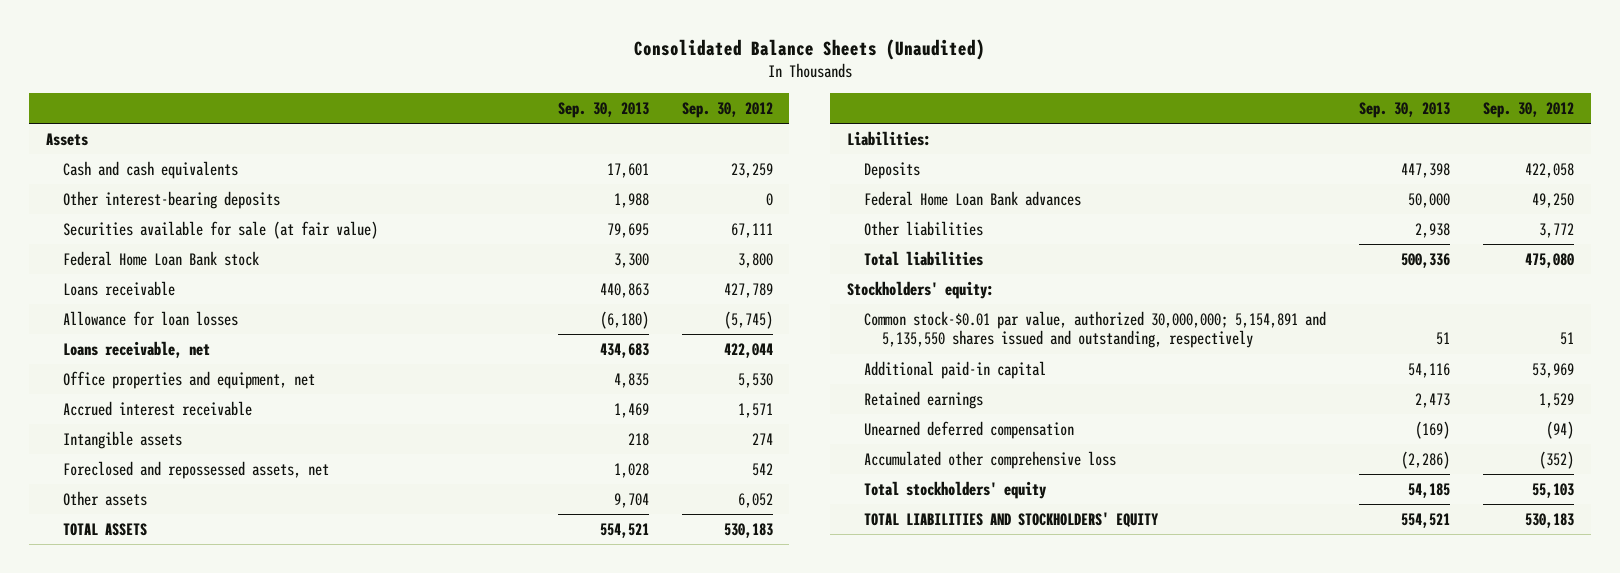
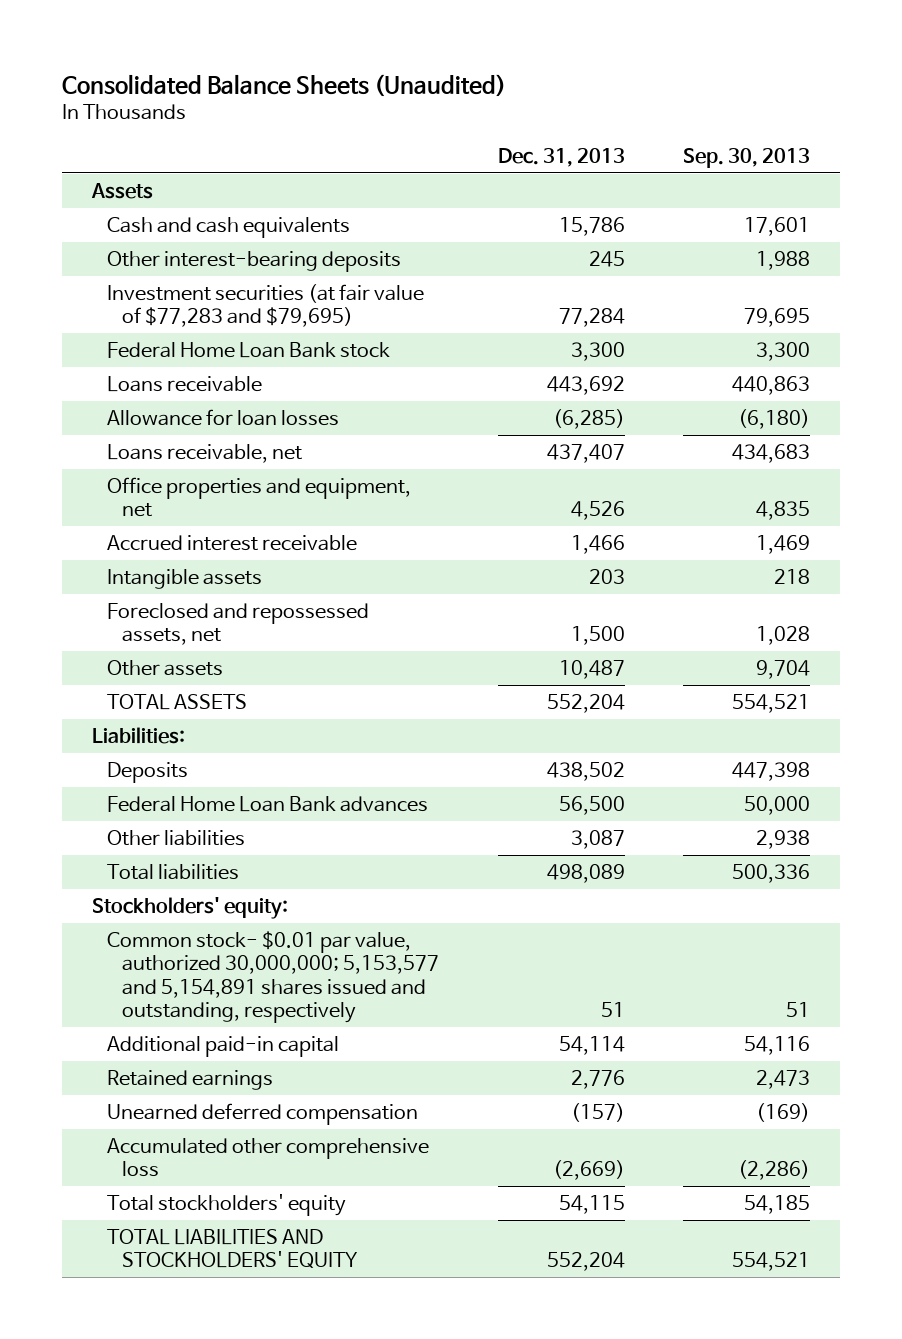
- | Sep. 30, 2013 | Sep. 30, 2012
+ | Dec. 31, 2013 | Sep. 30, 2013
- Securities available for sale (at fair value) | 79,695 | 67,111
+ Investment securities (at fair value of $77,283 and $79,695) | 77,284 | 79,695
- Common stock-$0.01 par value, authorized 30,000,000; 5,154,891 and 5,135,550 shares issued and outstanding, respectively | 51 | 51
+ Common stock- $0.01 par value, authorized 30,000,000; 5,153,577 and 5,154,891 shares issued and outstanding, respectively | 51 | 51

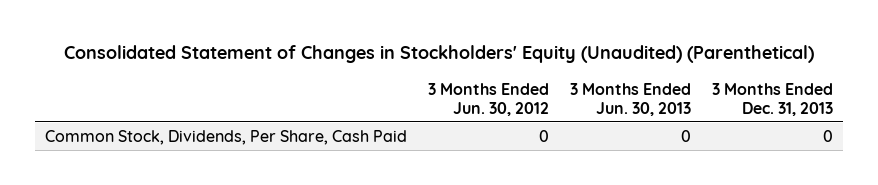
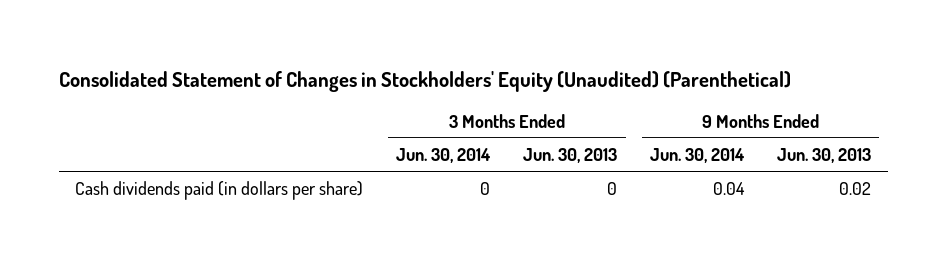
- | 3 Months Ended Jun. 30, 2012 | 3 Months Ended Jun. 30, 2013 | 3 Months Ended Dec. 31, 2013
+ | 3 Months Ended Jun. 30, 2014 | 3 Months Ended Jun. 30, 2013 | 9 Months Ended Jun. 30, 2014 | 9 Months Ended Jun. 30, 2013
- Common Stock, Dividends, Per Share, Cash Paid | 0 | 0 | 0
+ Cash dividends paid (in dollars per share) | 0 | 0 | 0.04 | 0.02

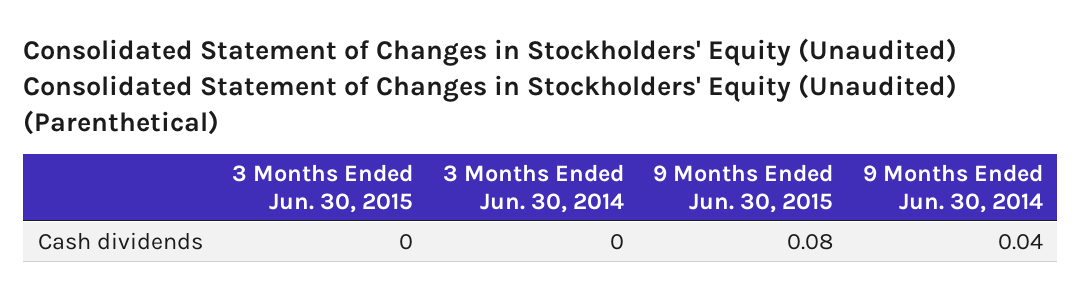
- Consolidated Statement of Changes in Stockholders' Equity (Unaudited) (Parenthetical)
+ Consolidated Statement of Changes in Stockholders' Equity (Unaudited) Consolidated Statement of Changes in Stockholders' Equity (Unaudited) (Parenthetical)
- | 3 Months Ended Jun. 30, 2014 | 3 Months Ended Jun. 30, 2013 | 9 Months Ended Jun. 30, 2014 | 9 Months Ended Jun. 30, 2013
+ | 3 Months Ended Jun. 30, 2015 | 3 Months Ended Jun. 30, 2014 | 9 Months Ended Jun. 30, 2015 | 9 Months Ended Jun. 30, 2014
- Cash dividends paid (in dollars per share) | 0 | 0 | 0.04 | 0.02
+ Cash dividends | 0 | 0 | 0.08 | 0.04

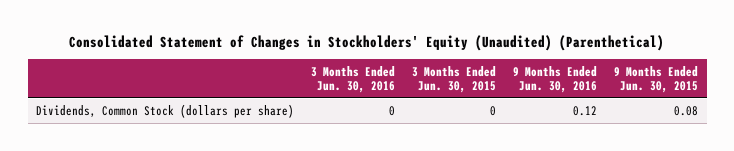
- Consolidated Statement of Changes in Stockholders' Equity (Unaudited) Consolidated Statement of Changes in Stockholders' Equity (Unaudited) (Parenthetical)
+ Consolidated Statement of Changes in Stockholders' Equity (Unaudited) (Parenthetical)
- | 3 Months Ended Jun. 30, 2015 | 3 Months Ended Jun. 30, 2014 | 9 Months Ended Jun. 30, 2015 | 9 Months Ended Jun. 30, 2014
+ | 3 Months Ended Jun. 30, 2016 | 3 Months Ended Jun. 30, 2015 | 9 Months Ended Jun. 30, 2016 | 9 Months Ended Jun. 30, 2015
- Cash dividends | 0 | 0 | 0.08 | 0.04
+ Dividends, Common Stock (dollars per share) | 0 | 0 | 0.12 | 0.08

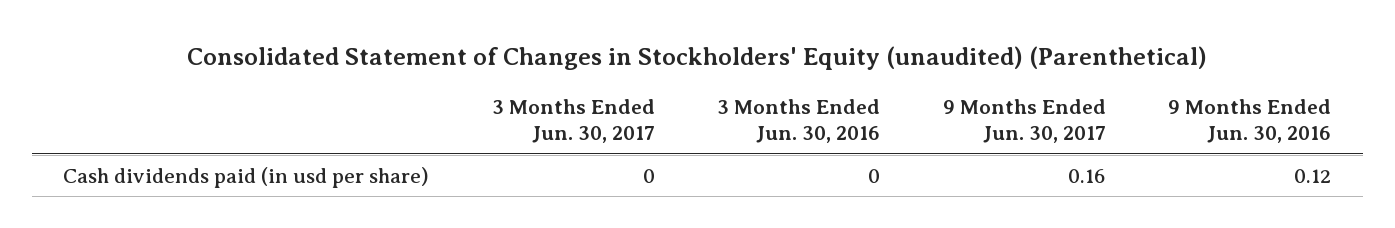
- Consolidated Statement of Changes in Stockholders' Equity (Unaudited) (Parenthetical)
+ Consolidated Statement of Changes in Stockholders' Equity (unaudited) (Parenthetical)
- | 3 Months Ended Jun. 30, 2016 | 3 Months Ended Jun. 30, 2015 | 9 Months Ended Jun. 30, 2016 | 9 Months Ended Jun. 30, 2015
+ | 3 Months Ended Jun. 30, 2017 | 3 Months Ended Jun. 30, 2016 | 9 Months Ended Jun. 30, 2017 | 9 Months Ended Jun. 30, 2016
- Dividends, Common Stock (dollars per share) | 0 | 0 | 0.12 | 0.08
+ Cash dividends paid (in usd per share) | 0 | 0 | 0.16 | 0.12

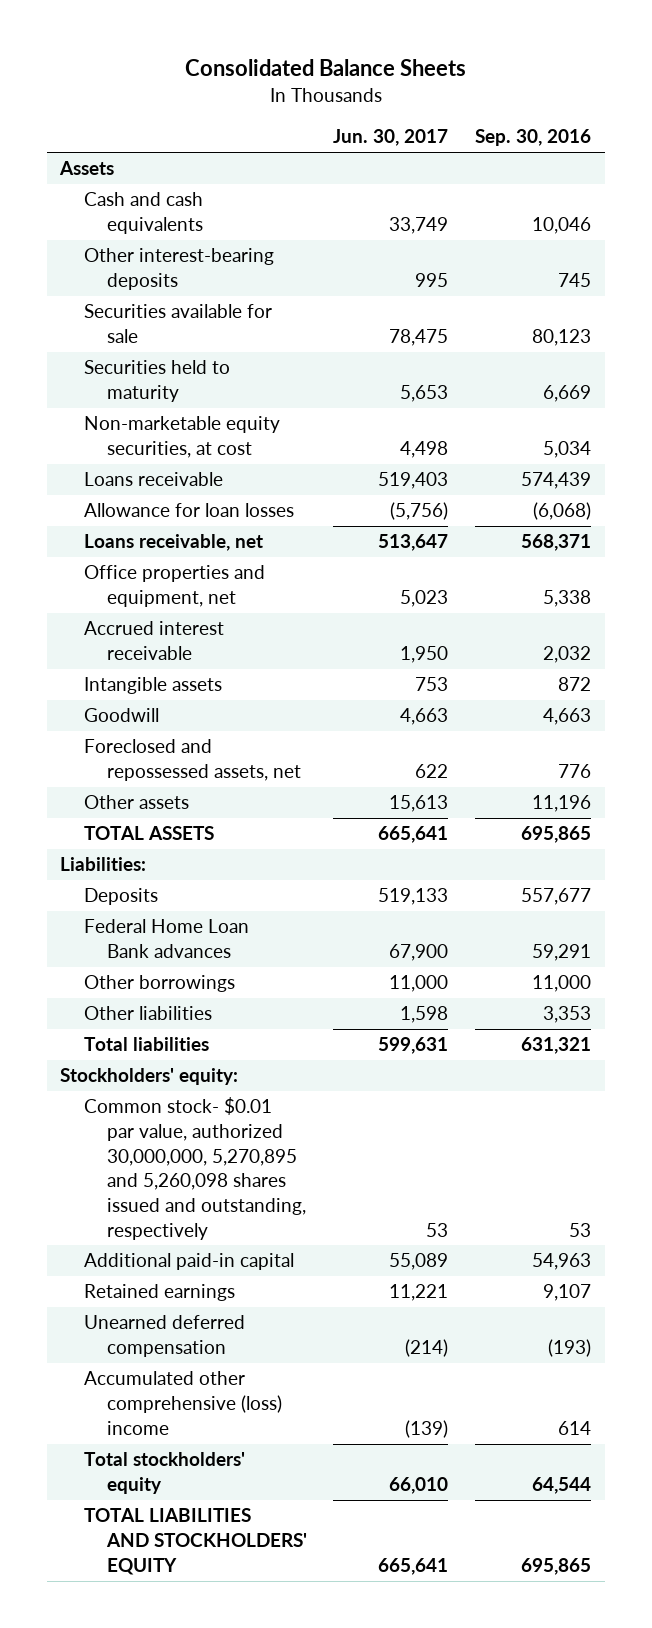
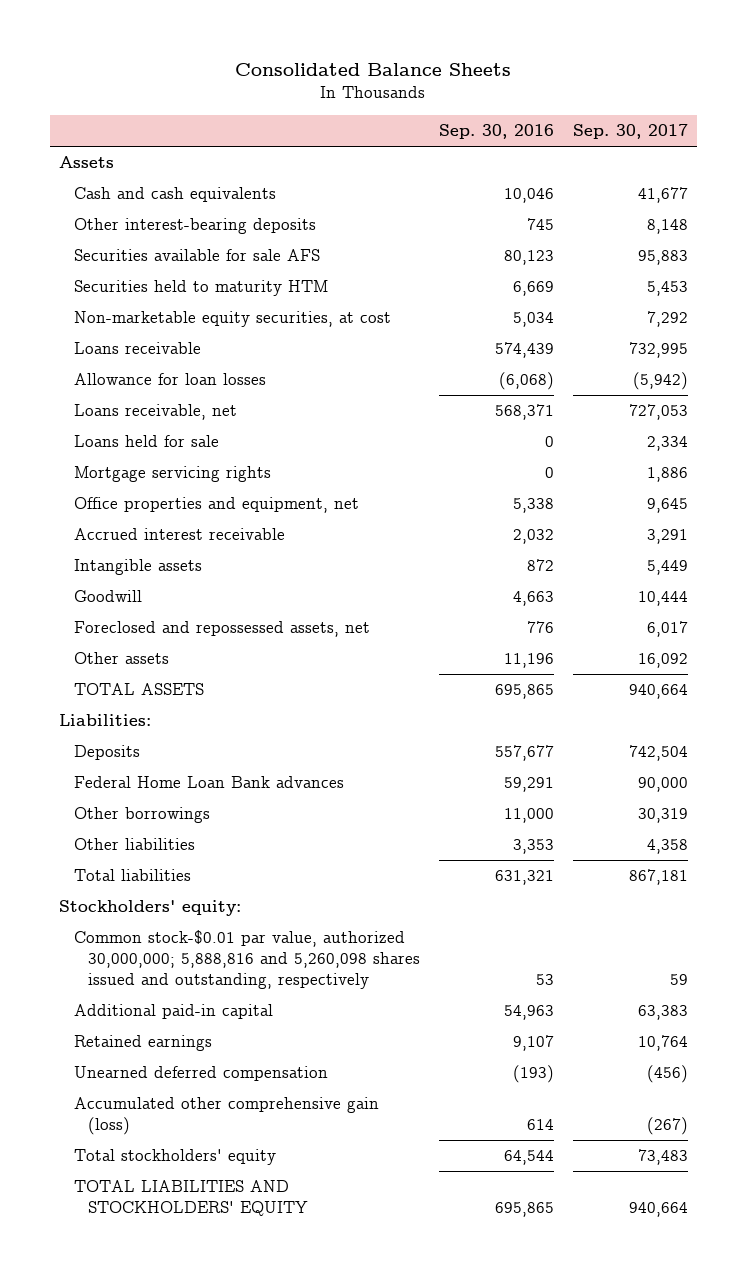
- | Jun. 30, 2017 | Sep. 30, 2016
+ | Sep. 30, 2016 | Sep. 30, 2017
- Securities available for sale | 78,475 | 80,123
- Securities held to maturity | 5,653 | 6,669
+ Securities available for sale AFS | 80,123 | 95,883
+ Securities held to maturity HTM | 6,669 | 5,453
+ Loans held for sale | 0 | 2,334
+ Mortgage servicing rights | 0 | 1,886
- Common stock- $0.01 par value, authorized 30,000,000, 5,270,895 and 5,260,098 shares issued and outstanding, respectively | 53 | 53
+ Common stock-$0.01 par value, authorized 30,000,000; 5,888,816 and 5,260,098 shares issued and outstanding, respectively | 53 | 59
- Accumulated other comprehensive (loss) income | (139) | 614
+ Accumulated other comprehensive gain (loss) | 614 | (267)

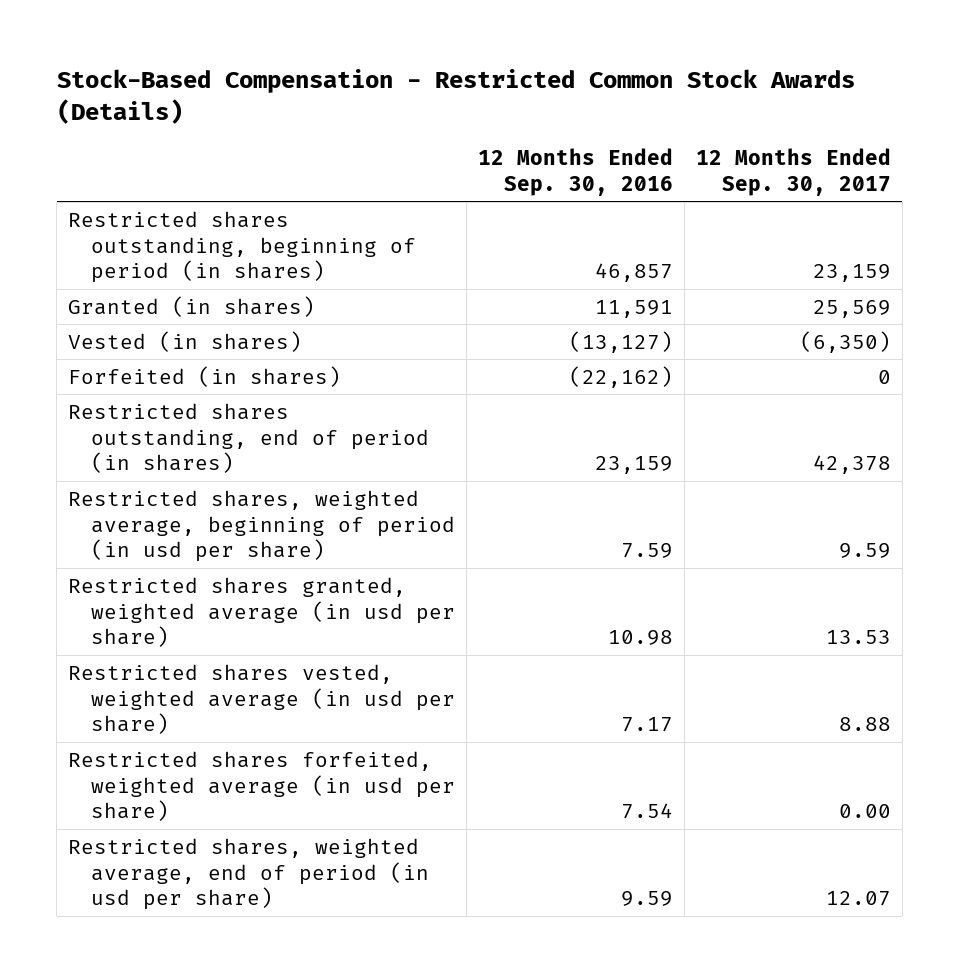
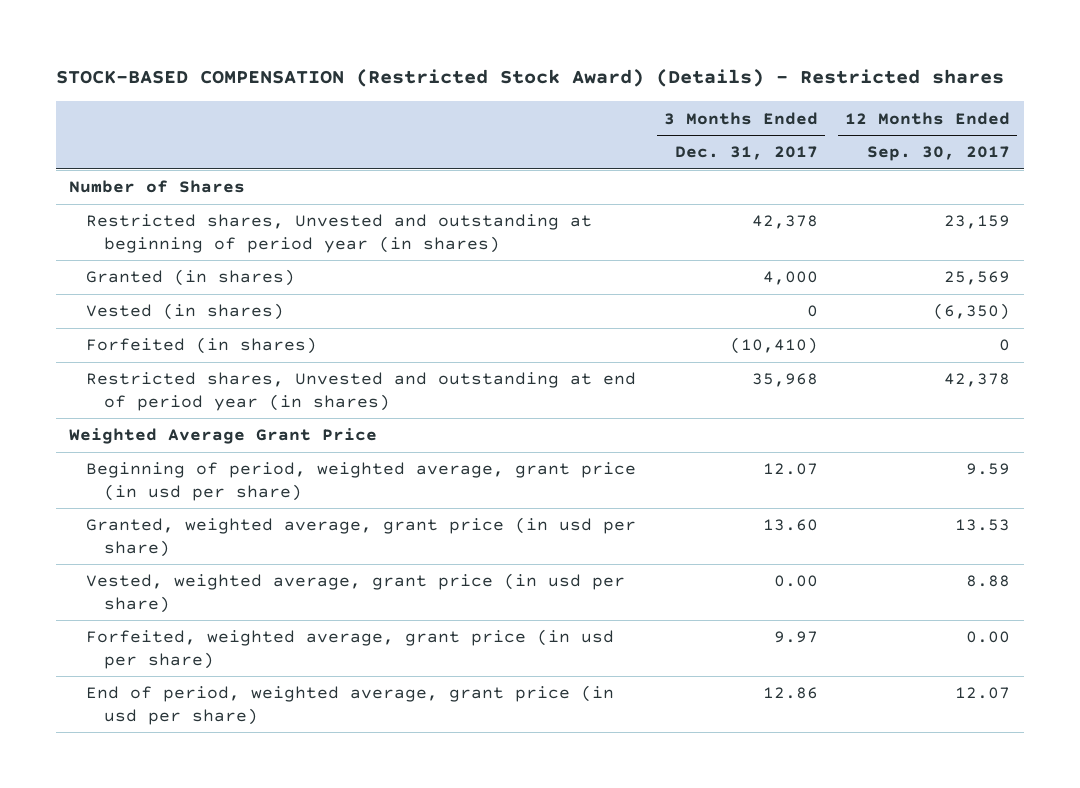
- Stock-Based Compensation - Restricted Common Stock Awards (Details)
+ STOCK-BASED COMPENSATION (Restricted Stock Award) (Details) - Restricted shares
- | 12 Months Ended Sep. 30, 2016 | 12 Months Ended Sep. 30, 2017
+ | 3 Months Ended Dec. 31, 2017 | 12 Months Ended Sep. 30, 2017
- Restricted shares outstanding, beginning of period (in shares) | 46,857 | 23,159
+ Number of Shares
+ Restricted shares, Unvested and outstanding at beginning of period year (in shares) | 42,378 | 23,159
- Restricted shares outstanding, end of period (in shares) | 23,159 | 42,378
- Restricted shares, weighted average, beginning of period (in usd per share) | 7.59 | 9.59
- Restricted shares granted, weighted average (in usd per share) | 10.98 | 13.53
- Restricted shares vested, weighted average (in usd per share) | 7.17 | 8.88
- Restricted shares forfeited, weighted average (in usd per share) | 7.54 | 0.00
- Restricted shares, weighted average, end of period (in usd per share) | 9.59 | 12.07
+ Restricted shares, Unvested and outstanding at end of period year (in shares) | 35,968 | 42,378
+ Weighted Average Grant Price
+ Beginning of period, weighted average, grant price (in usd per share) | 12.07 | 9.59
+ Granted, weighted average, grant price (in usd per share) | 13.60 | 13.53
+ Vested, weighted average, grant price (in usd per share) | 0.00 | 8.88
+ Forfeited, weighted average, grant price (in usd per share) | 9.97 | 0.00
+ End of period, weighted average, grant price (in usd per share) | 12.86 | 12.07

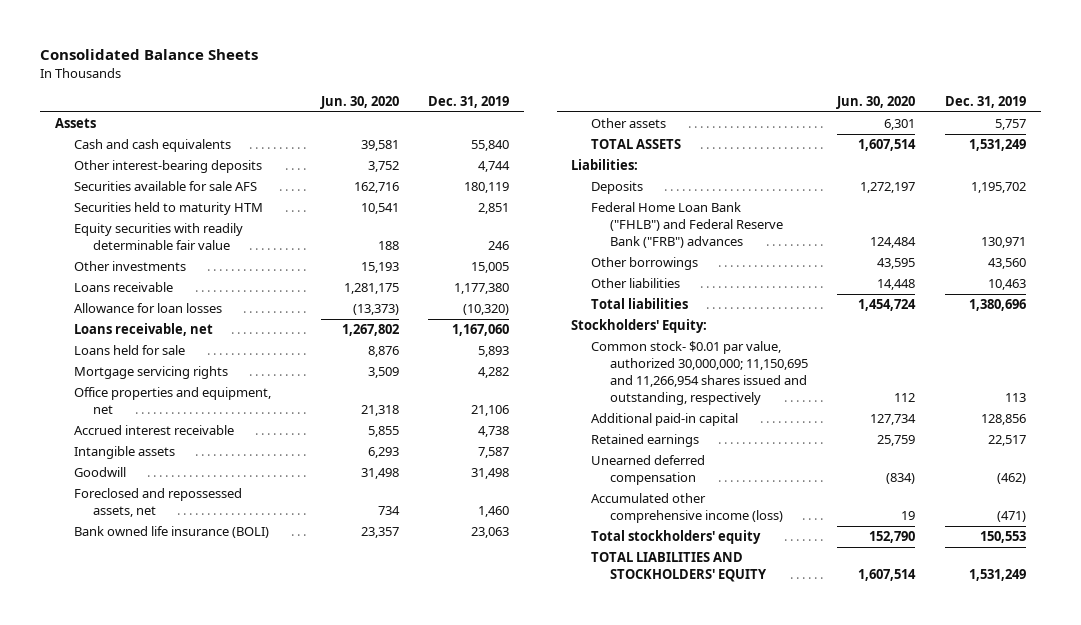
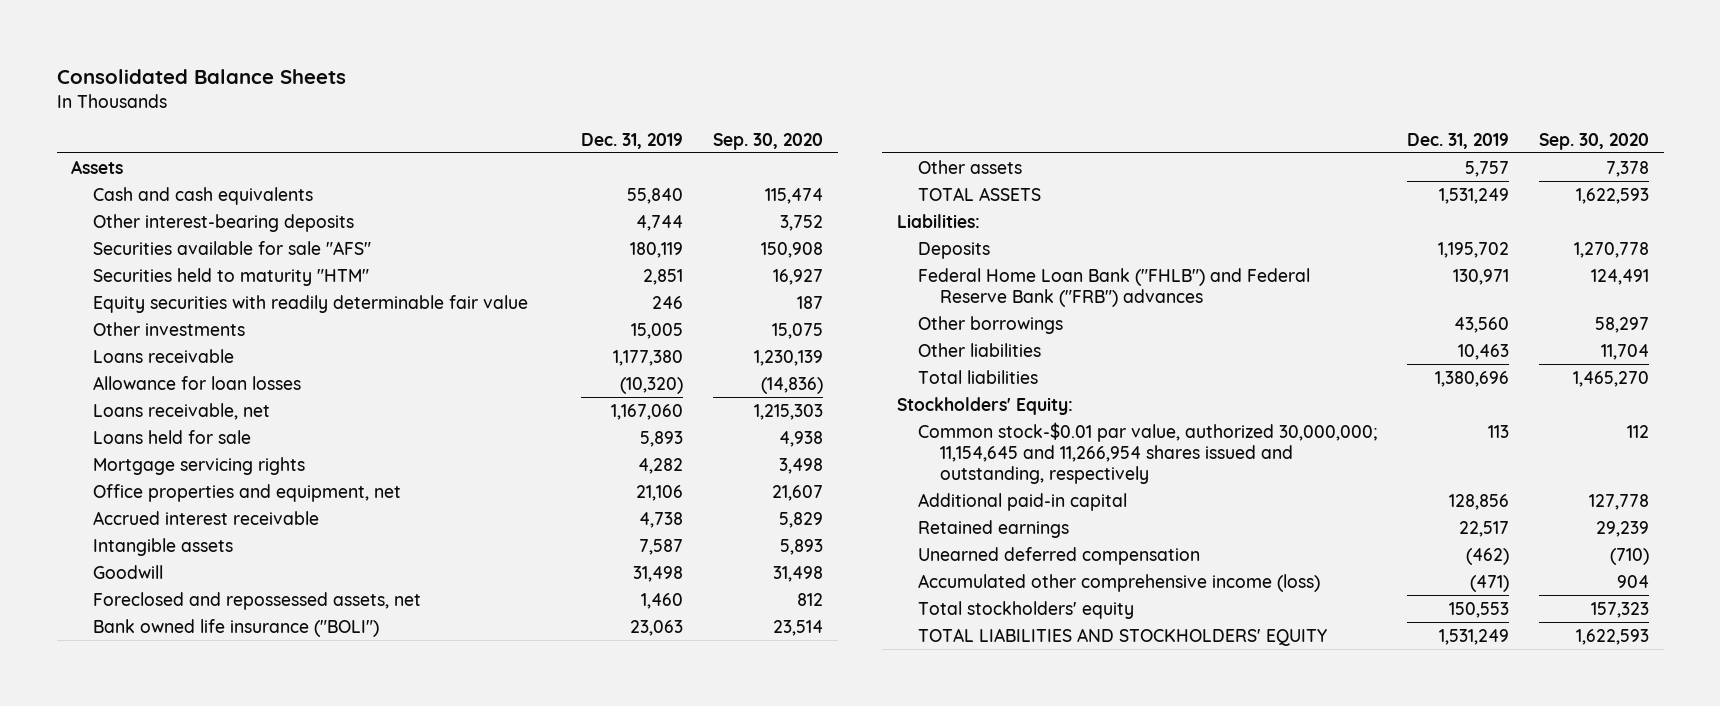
- | Jun. 30, 2020 | Dec. 31, 2019
+ | Dec. 31, 2019 | Sep. 30, 2020
- Securities available for sale AFS | 162,716 | 180,119
- Securities held to maturity HTM | 10,541 | 2,851
+ Securities available for sale "AFS" | 180,119 | 150,908
+ Securities held to maturity "HTM" | 2,851 | 16,927
- Bank owned life insurance (BOLI) | 23,357 | 23,063
+ Bank owned life insurance ("BOLI") | 23,063 | 23,514
- Common stock- $0.01 par value, authorized 30,000,000; 11,150,695 and 11,266,954 shares issued and outstanding, respectively | 112 | 113
+ Common stock-$0.01 par value, authorized 30,000,000; 11,154,645 and 11,266,954 shares issued and outstanding, respectively | 113 | 112

